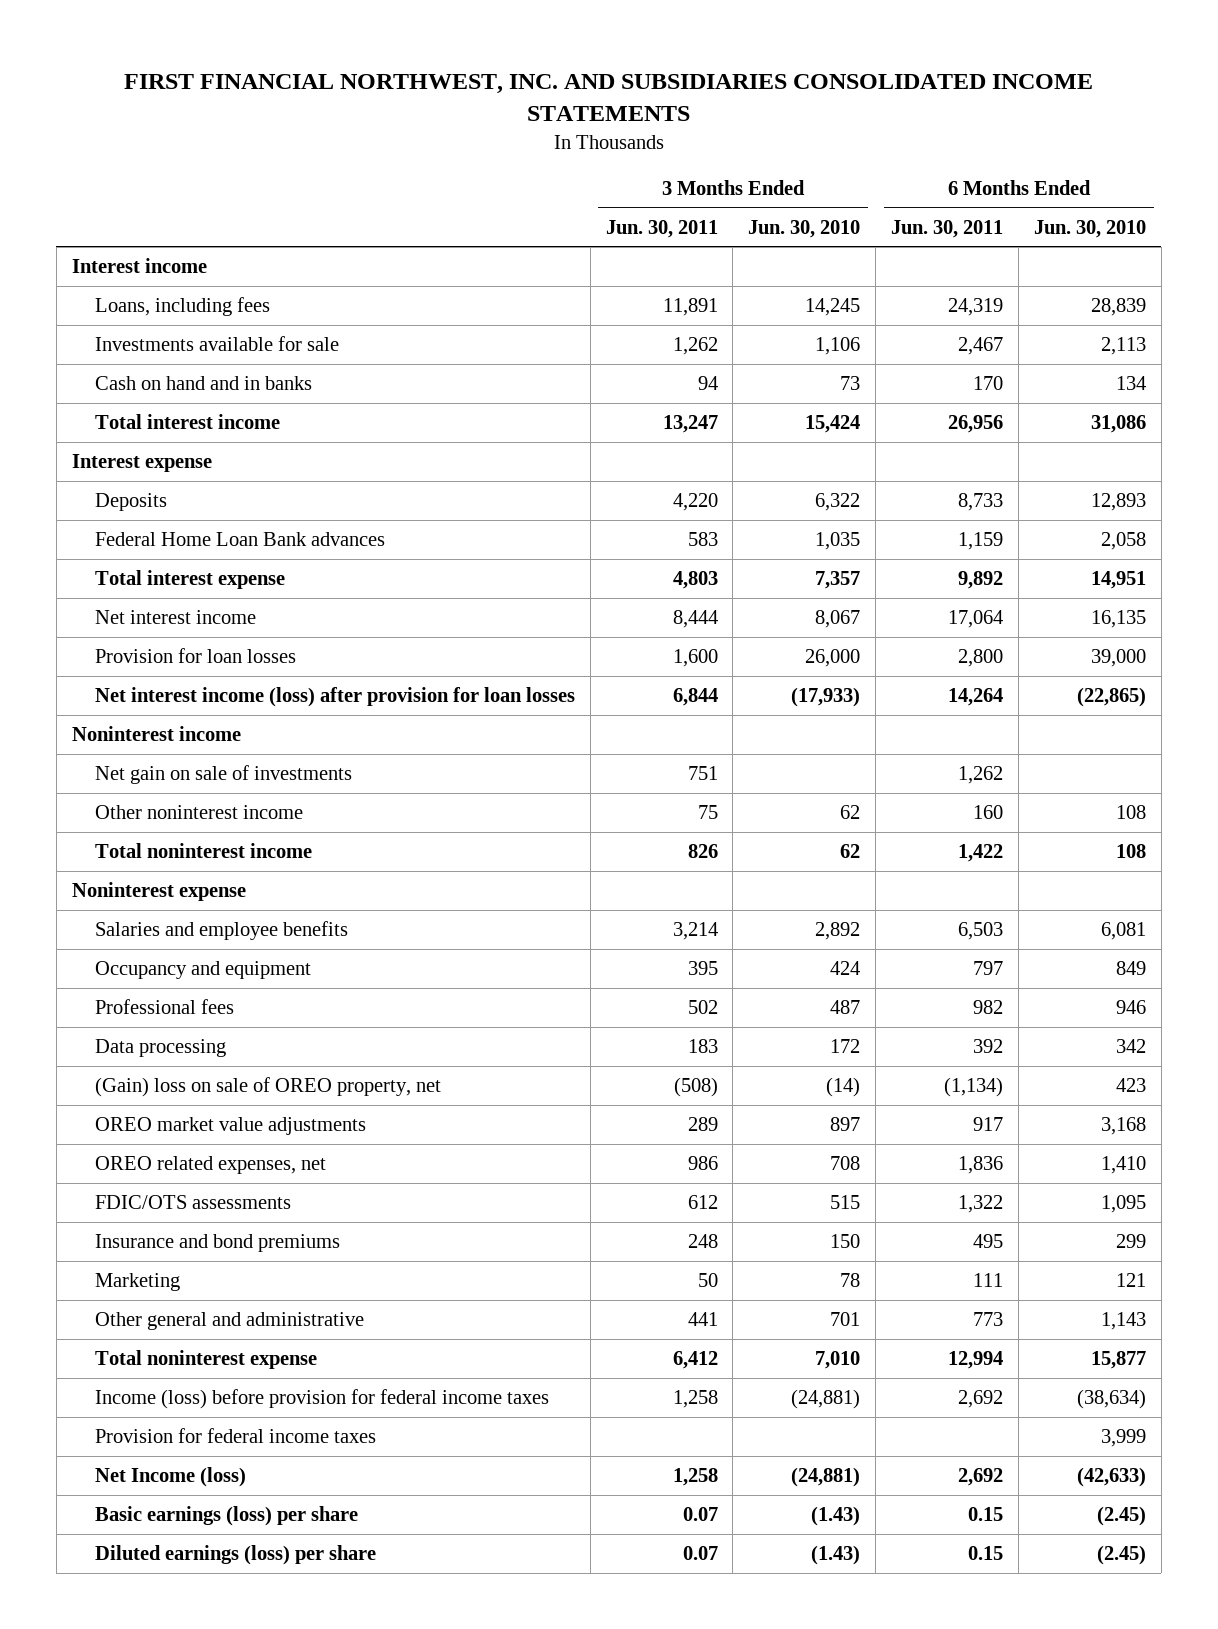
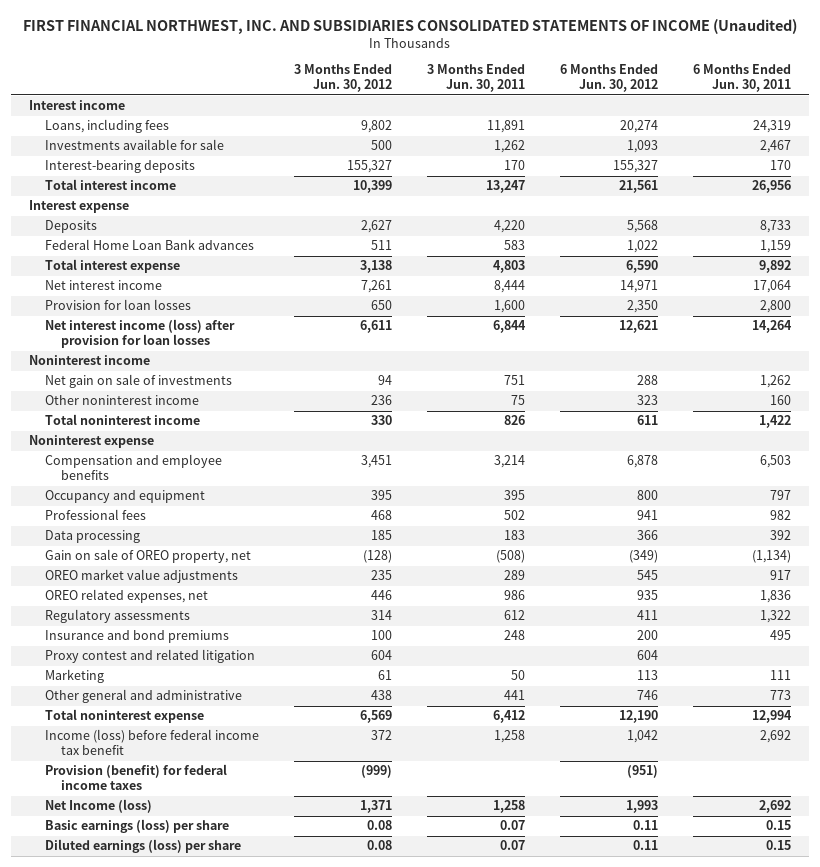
- FIRST FINANCIAL NORTHWEST, INC. AND SUBSIDIARIES CONSOLIDATED INCOME STATEMENTS
+ FIRST FINANCIAL NORTHWEST, INC. AND SUBSIDIARIES CONSOLIDATED STATEMENTS OF INCOME (Unaudited)
- | 3 Months Ended Jun. 30, 2011 | 3 Months Ended Jun. 30, 2010 | 6 Months Ended Jun. 30, 2011 | 6 Months Ended Jun. 30, 2010
+ | 3 Months Ended Jun. 30, 2012 | 3 Months Ended Jun. 30, 2011 | 6 Months Ended Jun. 30, 2012 | 6 Months Ended Jun. 30, 2011
- Cash on hand and in banks | 94 | 73 | 170 | 134
+ Interest-bearing deposits | 155,327 | 170 | 155,327 | 170
- Salaries and employee benefits | 3,214 | 2,892 | 6,503 | 6,081
+ Compensation and employee benefits | 3,451 | 3,214 | 6,878 | 6,503
- (Gain) loss on sale of OREO property, net | (508) | (14) | (1,134) | 423
+ Gain on sale of OREO property, net | (128) | (508) | (349) | (1,134)
- FDIC/OTS assessments | 612 | 515 | 1,322 | 1,095
+ Regulatory assessments | 314 | 612 | 411 | 1,322
+ Proxy contest and related litigation | 604 | | 604 |
- Income (loss) before provision for federal income taxes | 1,258 | (24,881) | 2,692 | (38,634)
- Provision for federal income taxes | | | | 3,999
+ Income (loss) before federal income tax benefit | 372 | 1,258 | 1,042 | 2,692
+ Provision (benefit) for federal income taxes | (999) | | (951) |

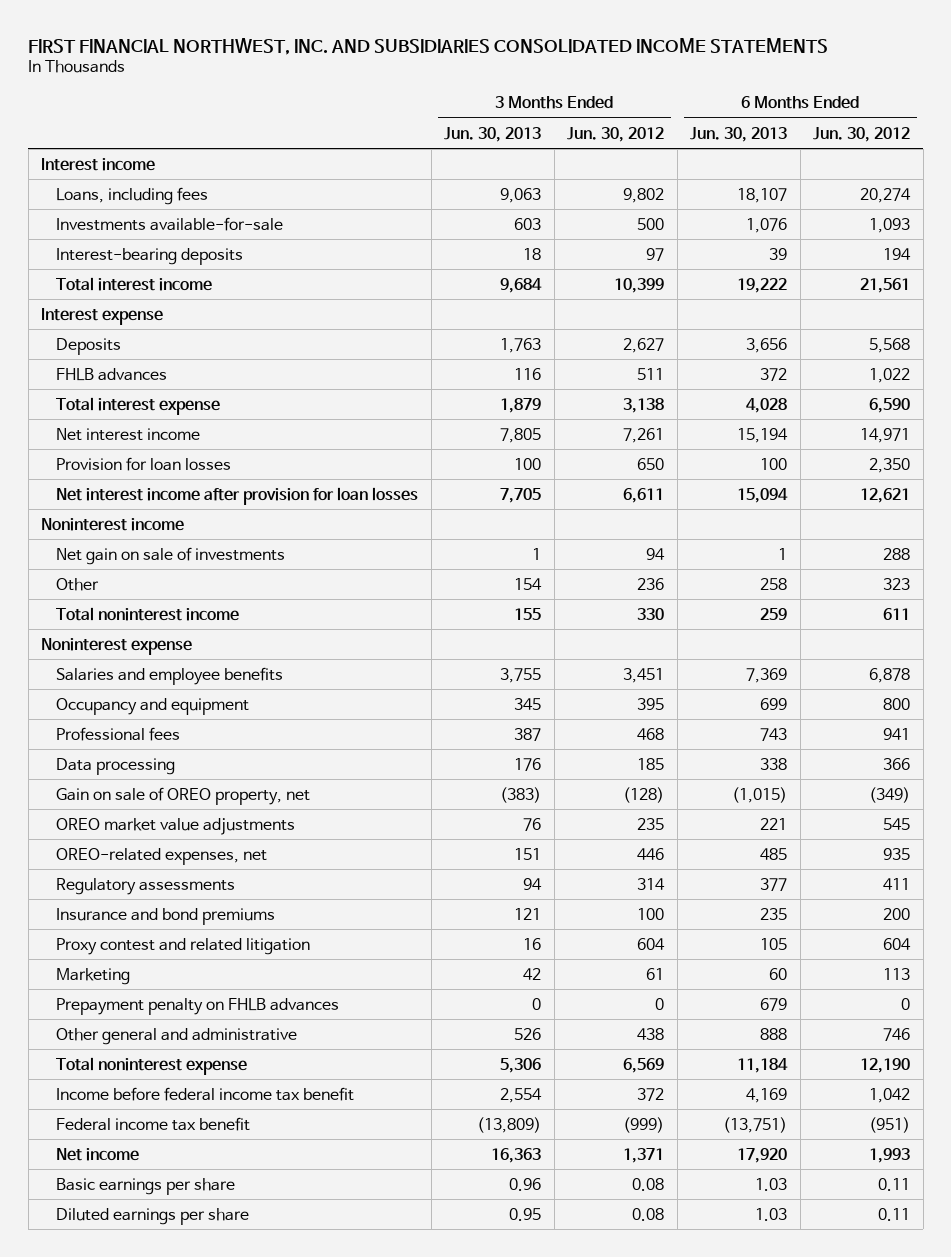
- FIRST FINANCIAL NORTHWEST, INC. AND SUBSIDIARIES CONSOLIDATED STATEMENTS OF INCOME (Unaudited)
+ FIRST FINANCIAL NORTHWEST, INC. AND SUBSIDIARIES CONSOLIDATED INCOME STATEMENTS
- | 3 Months Ended Jun. 30, 2012 | 3 Months Ended Jun. 30, 2011 | 6 Months Ended Jun. 30, 2012 | 6 Months Ended Jun. 30, 2011
+ | 3 Months Ended Jun. 30, 2013 | 3 Months Ended Jun. 30, 2012 | 6 Months Ended Jun. 30, 2013 | 6 Months Ended Jun. 30, 2012
- Investments available for sale | 500 | 1,262 | 1,093 | 2,467
- Interest-bearing deposits | 155,327 | 170 | 155,327 | 170
+ Investments available-for-sale | 603 | 500 | 1,076 | 1,093
+ Interest-bearing deposits | 18 | 97 | 39 | 194
- Federal Home Loan Bank advances | 511 | 583 | 1,022 | 1,159
+ FHLB advances | 116 | 511 | 372 | 1,022
- Net interest income (loss) after provision for loan losses | 6,611 | 6,844 | 12,621 | 14,264
+ Net interest income after provision for loan losses | 7,705 | 6,611 | 15,094 | 12,621
- Other noninterest income | 236 | 75 | 323 | 160
+ Other | 154 | 236 | 258 | 323
- Compensation and employee benefits | 3,451 | 3,214 | 6,878 | 6,503
+ Salaries and employee benefits | 3,755 | 3,451 | 7,369 | 6,878
- OREO related expenses, net | 446 | 986 | 935 | 1,836
+ OREO-related expenses, net | 151 | 446 | 485 | 935
+ Prepayment penalty on FHLB advances | 0 | 0 | 679 | 0
- Income (loss) before federal income tax benefit | 372 | 1,258 | 1,042 | 2,692
- Provision (benefit) for federal income taxes | (999) | | (951) |
- Net Income (loss) | 1,371 | 1,258 | 1,993 | 2,692
- Basic earnings (loss) per share | 0.08 | 0.07 | 0.11 | 0.15
- Diluted earnings (loss) per share | 0.08 | 0.07 | 0.11 | 0.15
+ Income before federal income tax benefit | 2,554 | 372 | 4,169 | 1,042
+ Federal income tax benefit | (13,809) | (999) | (13,751) | (951)
+ Net income | 16,363 | 1,371 | 17,920 | 1,993
+ Basic earnings per share | 0.96 | 0.08 | 1.03 | 0.11
+ Diluted earnings per share | 0.95 | 0.08 | 1.03 | 0.11

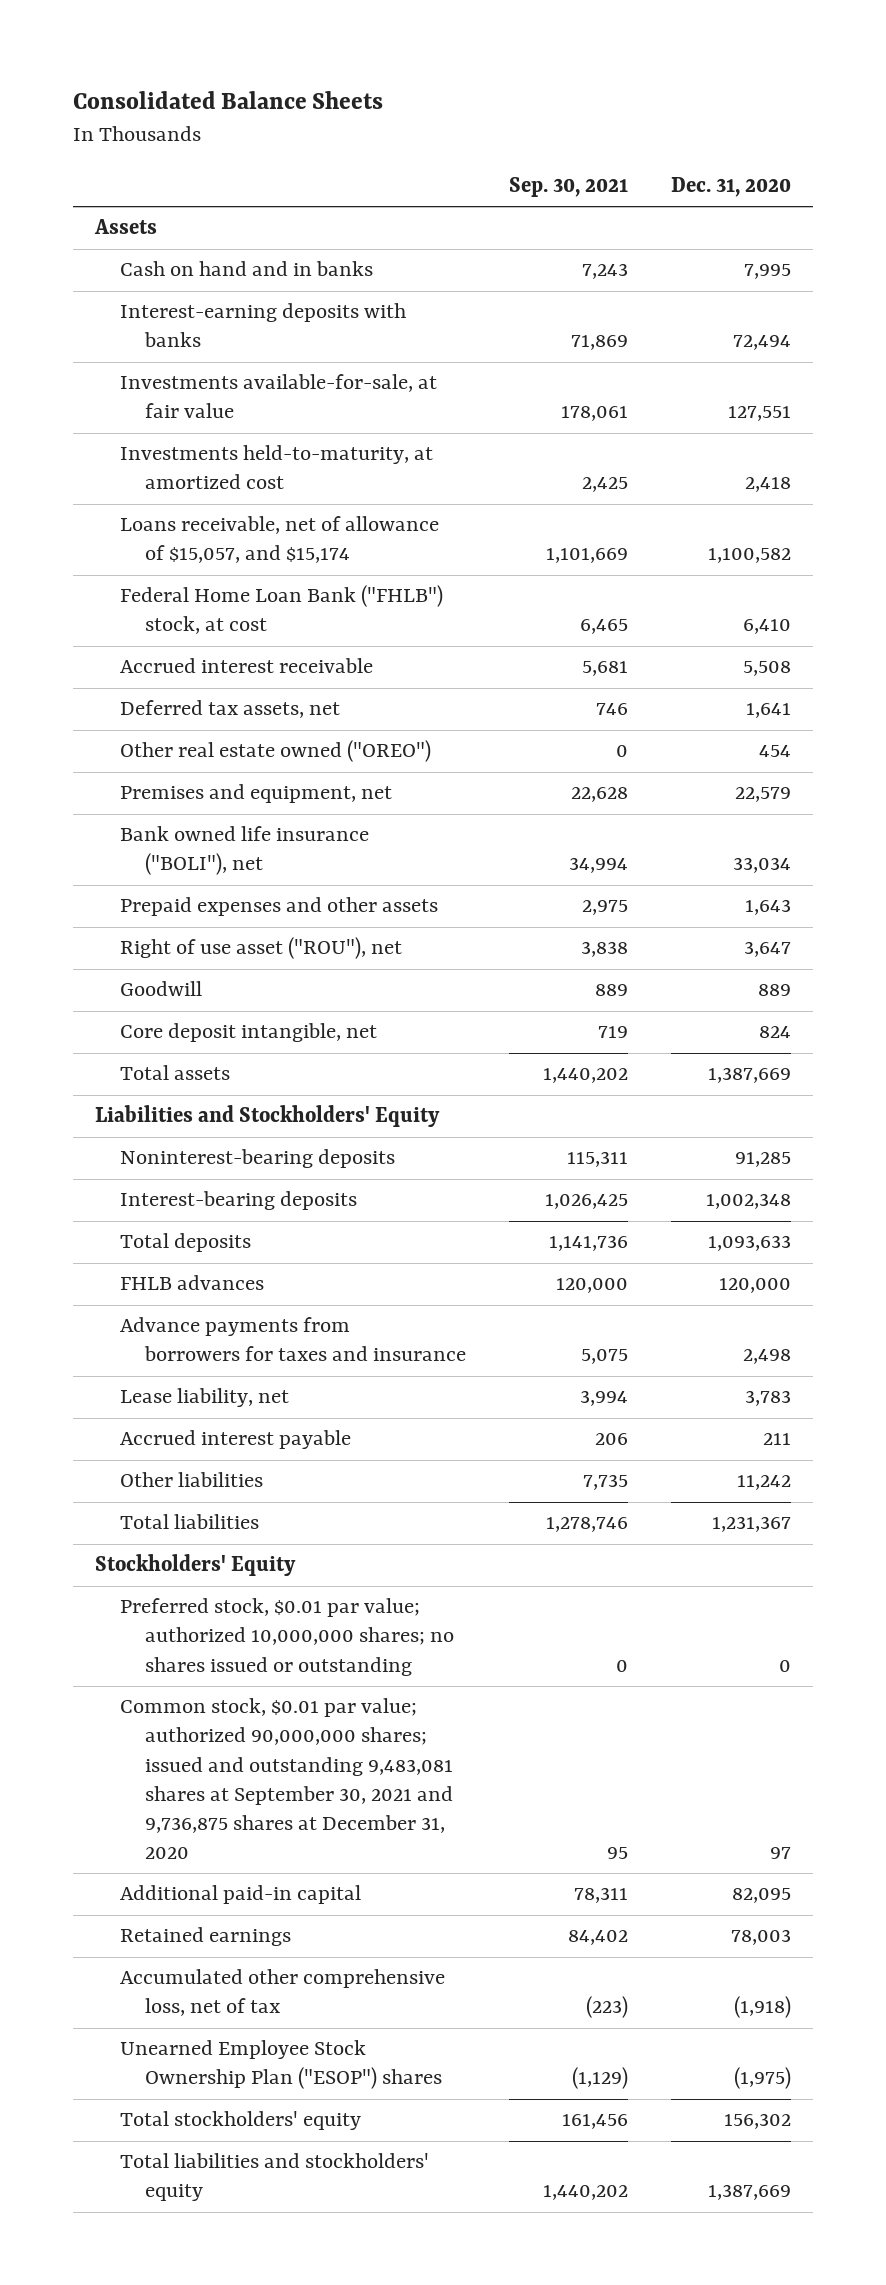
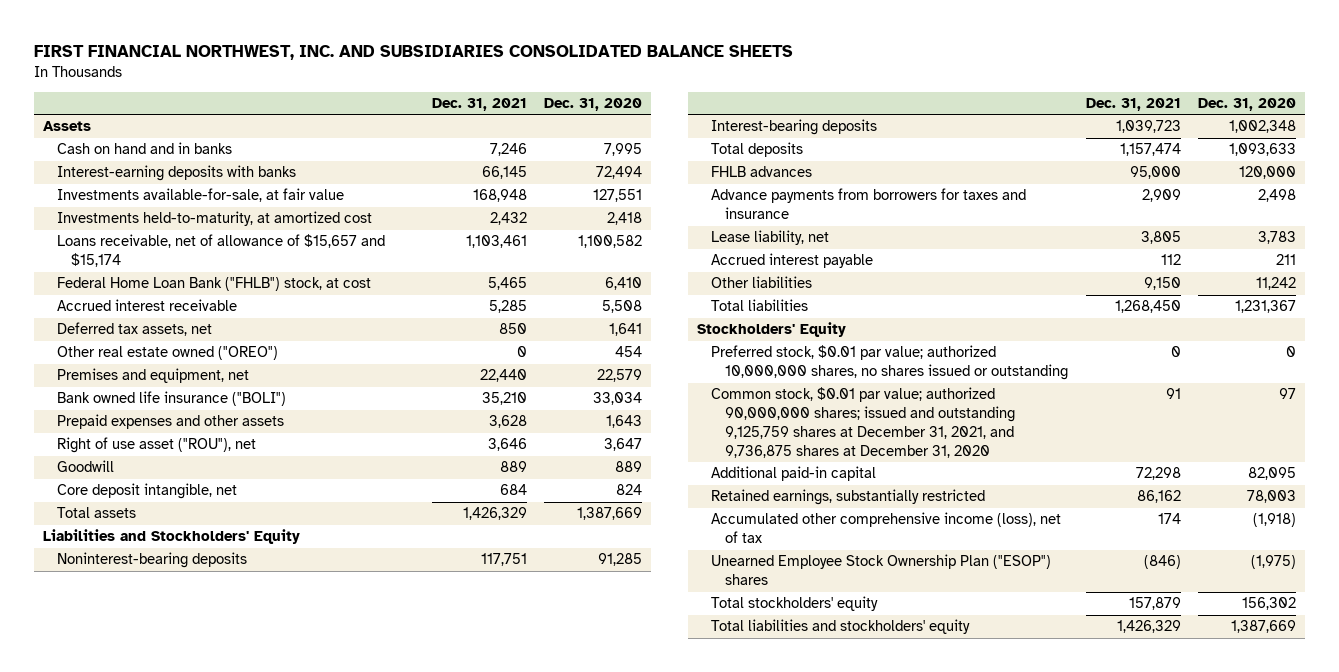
- Consolidated Balance Sheets
+ FIRST FINANCIAL NORTHWEST, INC. AND SUBSIDIARIES CONSOLIDATED BALANCE SHEETS
- | Sep. 30, 2021 | Dec. 31, 2020
+ | Dec. 31, 2021 | Dec. 31, 2020
- Loans receivable, net of allowance of $15,057, and $15,174 | 1,101,669 | 1,100,582
+ Loans receivable, net of allowance of $15,657 and $15,174 | 1,103,461 | 1,100,582
- Bank owned life insurance ("BOLI"), net | 34,994 | 33,034
+ Bank owned life insurance ("BOLI") | 35,210 | 33,034
- Preferred stock, $0.01 par value; authorized 10,000,000 shares; no shares issued or outstanding | 0 | 0
- Common stock, $0.01 par value; authorized 90,000,000 shares; issued and outstanding 9,483,081 shares at September 30, 2021 and 9,736,875 shares at December 31, 2020 | 95 | 97
+ Preferred stock, $0.01 par value; authorized 10,000,000 shares, no shares issued or outstanding | 0 | 0
+ Common stock, $0.01 par value; authorized 90,000,000 shares; issued and outstanding 9,125,759 shares at December 31, 2021, and 9,736,875 shares at December 31, 2020 | 91 | 97
- Retained earnings | 84,402 | 78,003
- Accumulated other comprehensive loss, net of tax | (223) | (1,918)
+ Retained earnings, substantially restricted | 86,162 | 78,003
+ Accumulated other comprehensive income (loss), net of tax | 174 | (1,918)

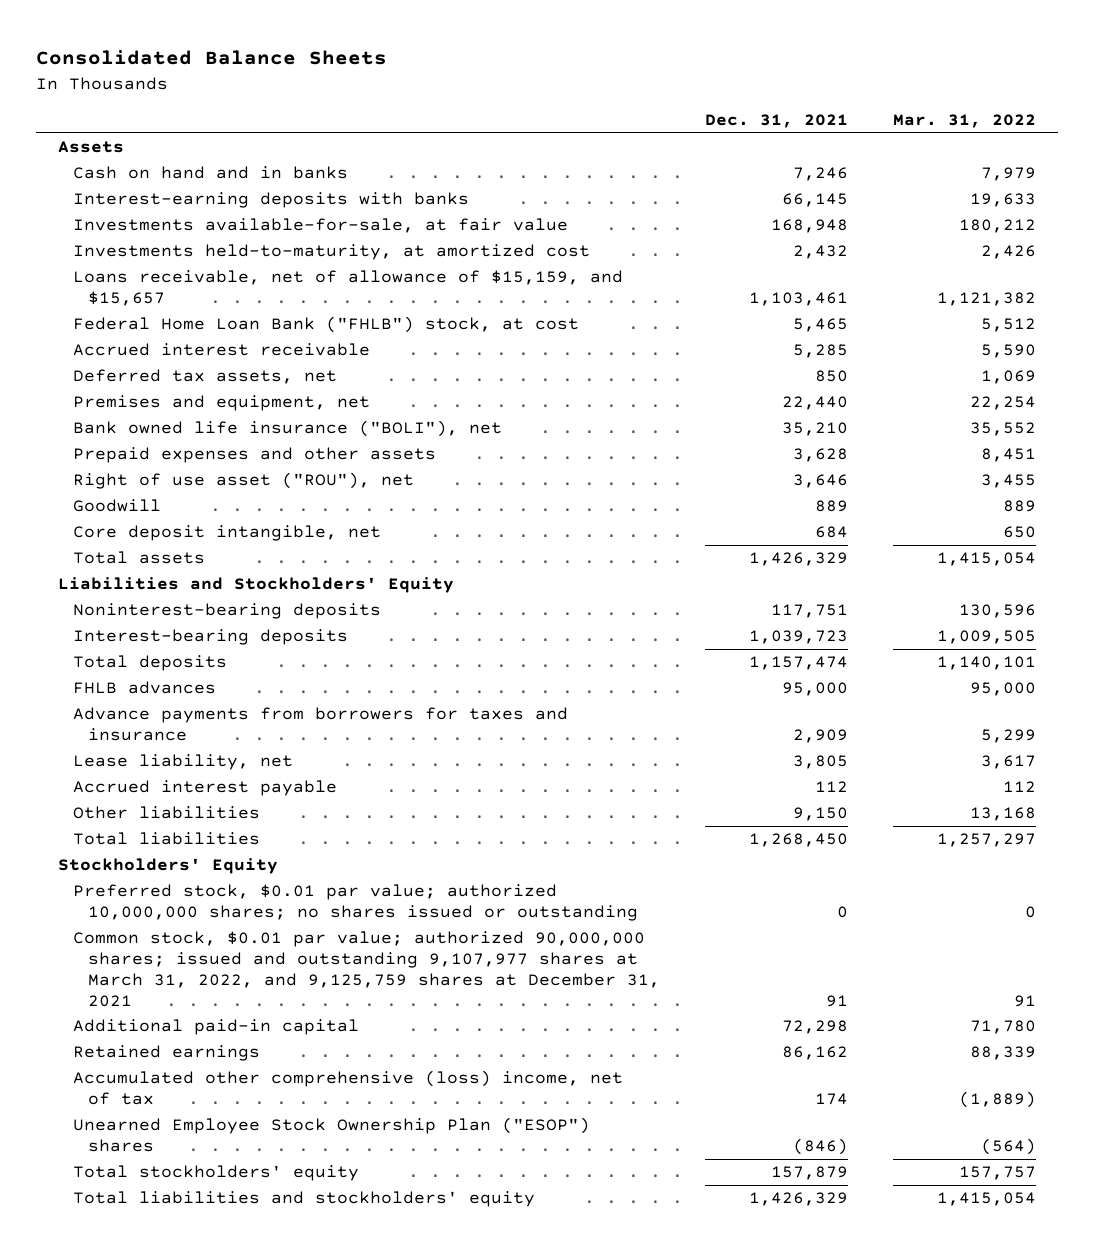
- FIRST FINANCIAL NORTHWEST, INC. AND SUBSIDIARIES CONSOLIDATED BALANCE SHEETS
+ Consolidated Balance Sheets
- | Dec. 31, 2021 | Dec. 31, 2020
+ | Dec. 31, 2021 | Mar. 31, 2022
- Loans receivable, net of allowance of $15,657 and $15,174 | 1,103,461 | 1,100,582
+ Loans receivable, net of allowance of $15,159, and $15,657 | 1,103,461 | 1,121,382
- Other real estate owned ("OREO") | 0 | 454
- Bank owned life insurance ("BOLI") | 35,210 | 33,034
+ Bank owned life insurance ("BOLI"), net | 35,210 | 35,552
- Preferred stock, $0.01 par value; authorized 10,000,000 shares, no shares issued or outstanding | 0 | 0
- Common stock, $0.01 par value; authorized 90,000,000 shares; issued and outstanding 9,125,759 shares at December 31, 2021, and 9,736,875 shares at December 31, 2020 | 91 | 97
+ Preferred stock, $0.01 par value; authorized 10,000,000 shares; no shares issued or outstanding | 0 | 0
+ Common stock, $0.01 par value; authorized 90,000,000 shares; issued and outstanding 9,107,977 shares at March 31, 2022, and 9,125,759 shares at December 31, 2021 | 91 | 91
- Retained earnings, substantially restricted | 86,162 | 78,003
- Accumulated other comprehensive income (loss), net of tax | 174 | (1,918)
+ Retained earnings | 86,162 | 88,339
+ Accumulated other comprehensive (loss) income, net of tax | 174 | (1,889)

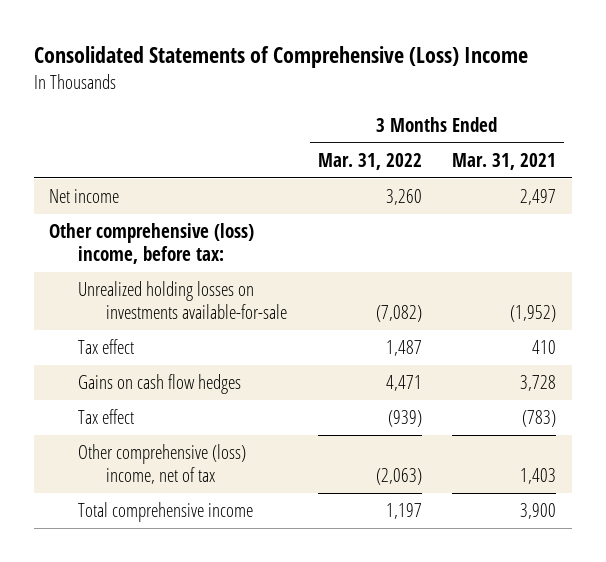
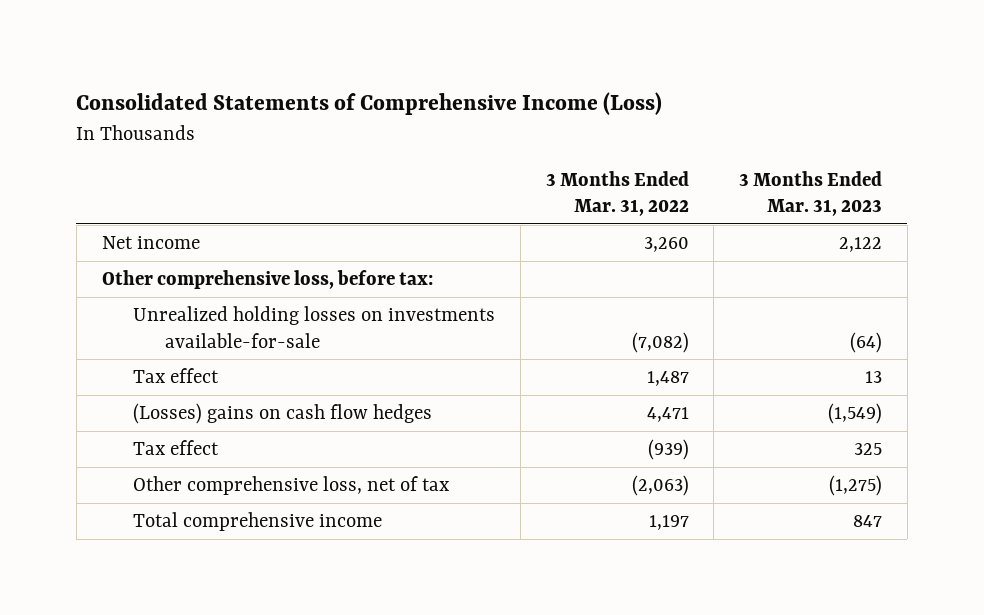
- Consolidated Statements of Comprehensive (Loss) Income
+ Consolidated Statements of Comprehensive Income (Loss)
- | 3 Months Ended Mar. 31, 2022 | 3 Months Ended Mar. 31, 2021
+ | 3 Months Ended Mar. 31, 2022 | 3 Months Ended Mar. 31, 2023
- Other comprehensive (loss) income, before tax:
+ Other comprehensive loss, before tax:
- Gains on cash flow hedges | 4,471 | 3,728
+ (Losses) gains on cash flow hedges | 4,471 | (1,549)
- Other comprehensive (loss) income, net of tax | (2,063) | 1,403
+ Other comprehensive loss, net of tax | (2,063) | (1,275)

